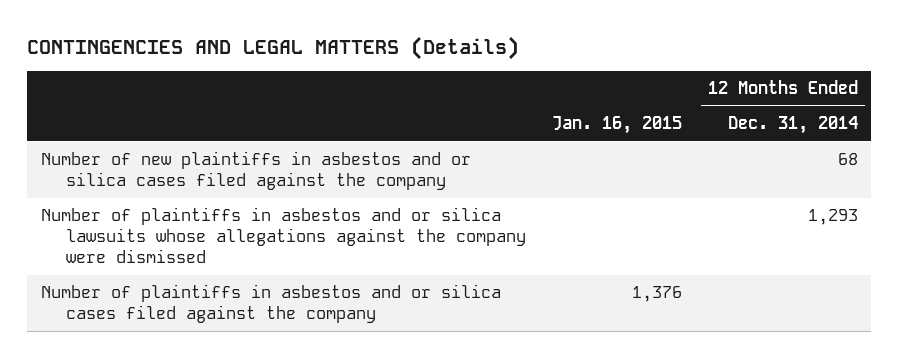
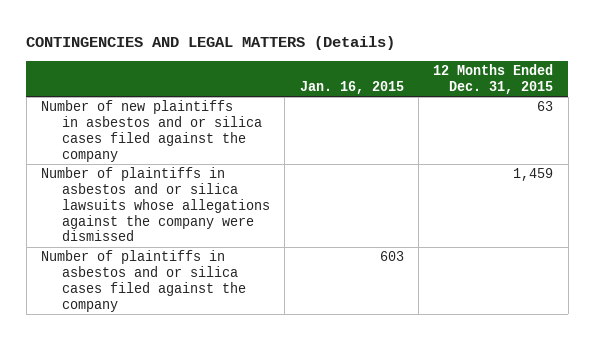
- | Jan. 16, 2015 | 12 Months Ended Dec. 31, 2014
+ | Jan. 16, 2015 | 12 Months Ended Dec. 31, 2015
- Number of plaintiffs in asbestos and or silica cases filed against the company | 1,376 |
+ Number of plaintiffs in asbestos and or silica cases filed against the company | 603 |

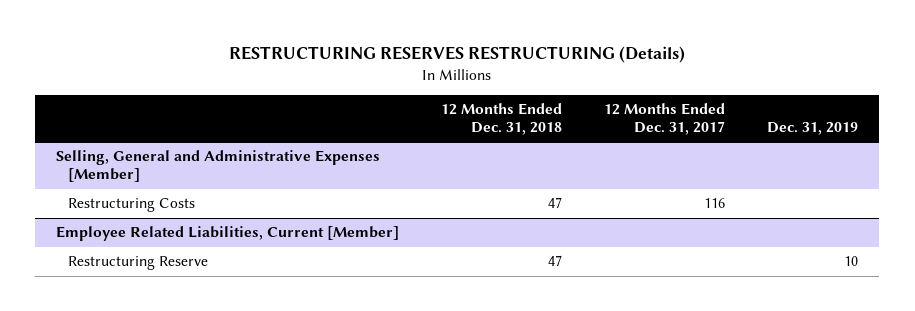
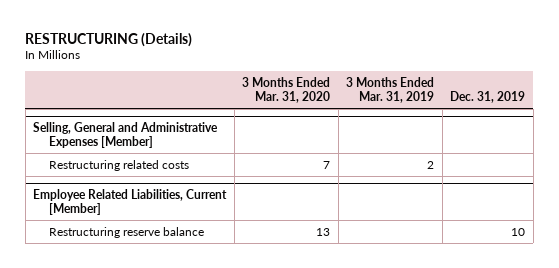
- RESTRUCTURING RESERVES RESTRUCTURING (Details)
+ RESTRUCTURING (Details)
- | 12 Months Ended Dec. 31, 2018 | 12 Months Ended Dec. 31, 2017 | Dec. 31, 2019
+ | 3 Months Ended Mar. 31, 2020 | 3 Months Ended Mar. 31, 2019 | Dec. 31, 2019
@ Selling, General and Administrative Expenses [Member]
- Restructuring Costs | 47 | 116 |
+ Restructuring related costs | 7 | 2 |
@ Employee Related Liabilities, Current [Member]
- Restructuring Reserve | 47 | | 10
+ Restructuring reserve balance | 13 | | 10

